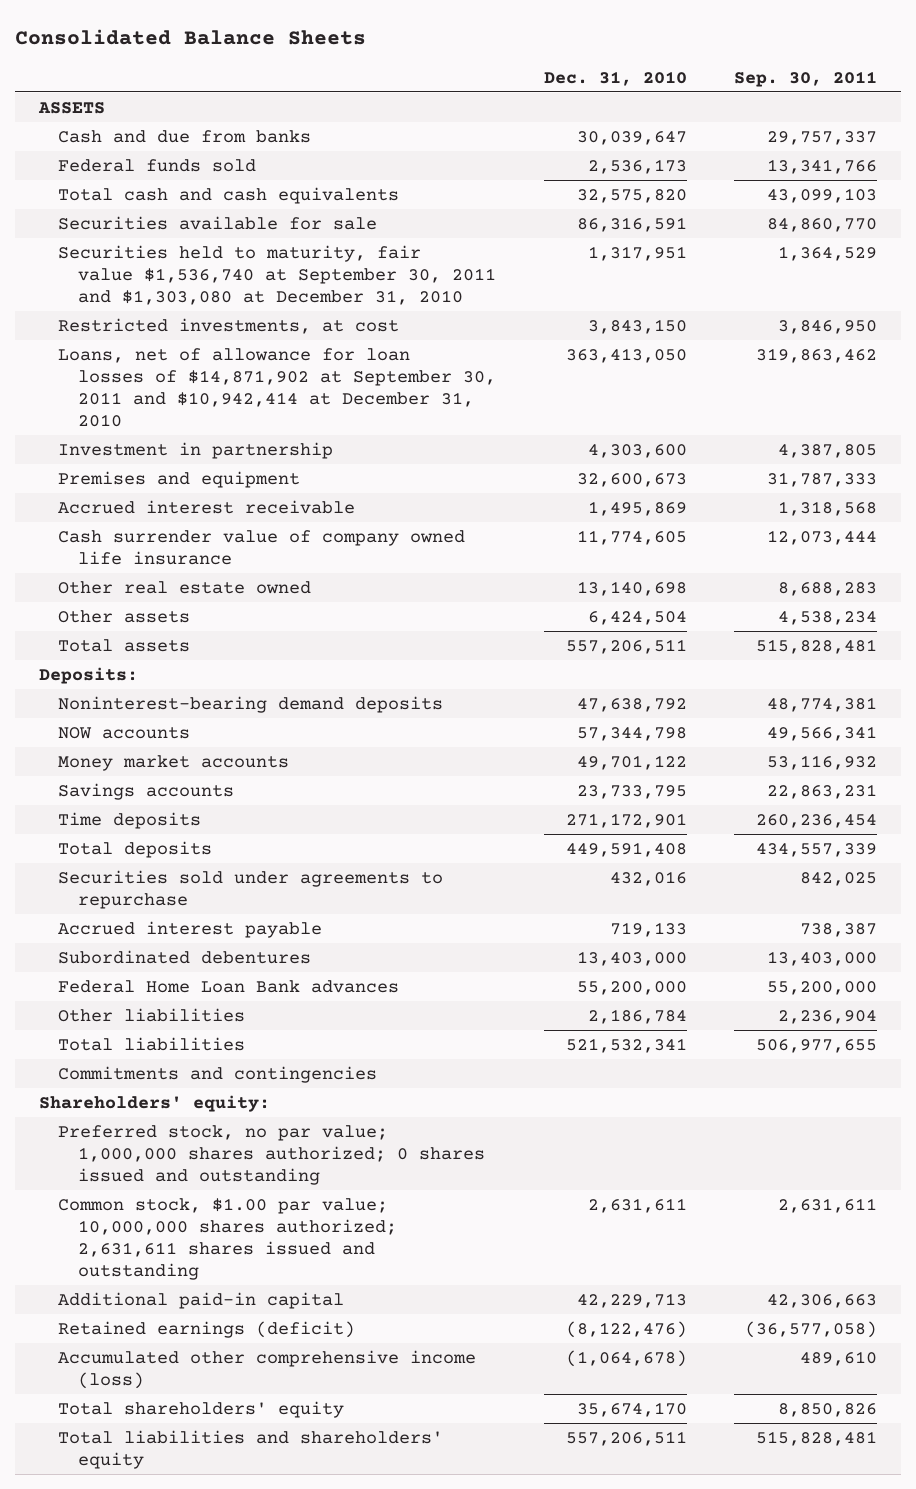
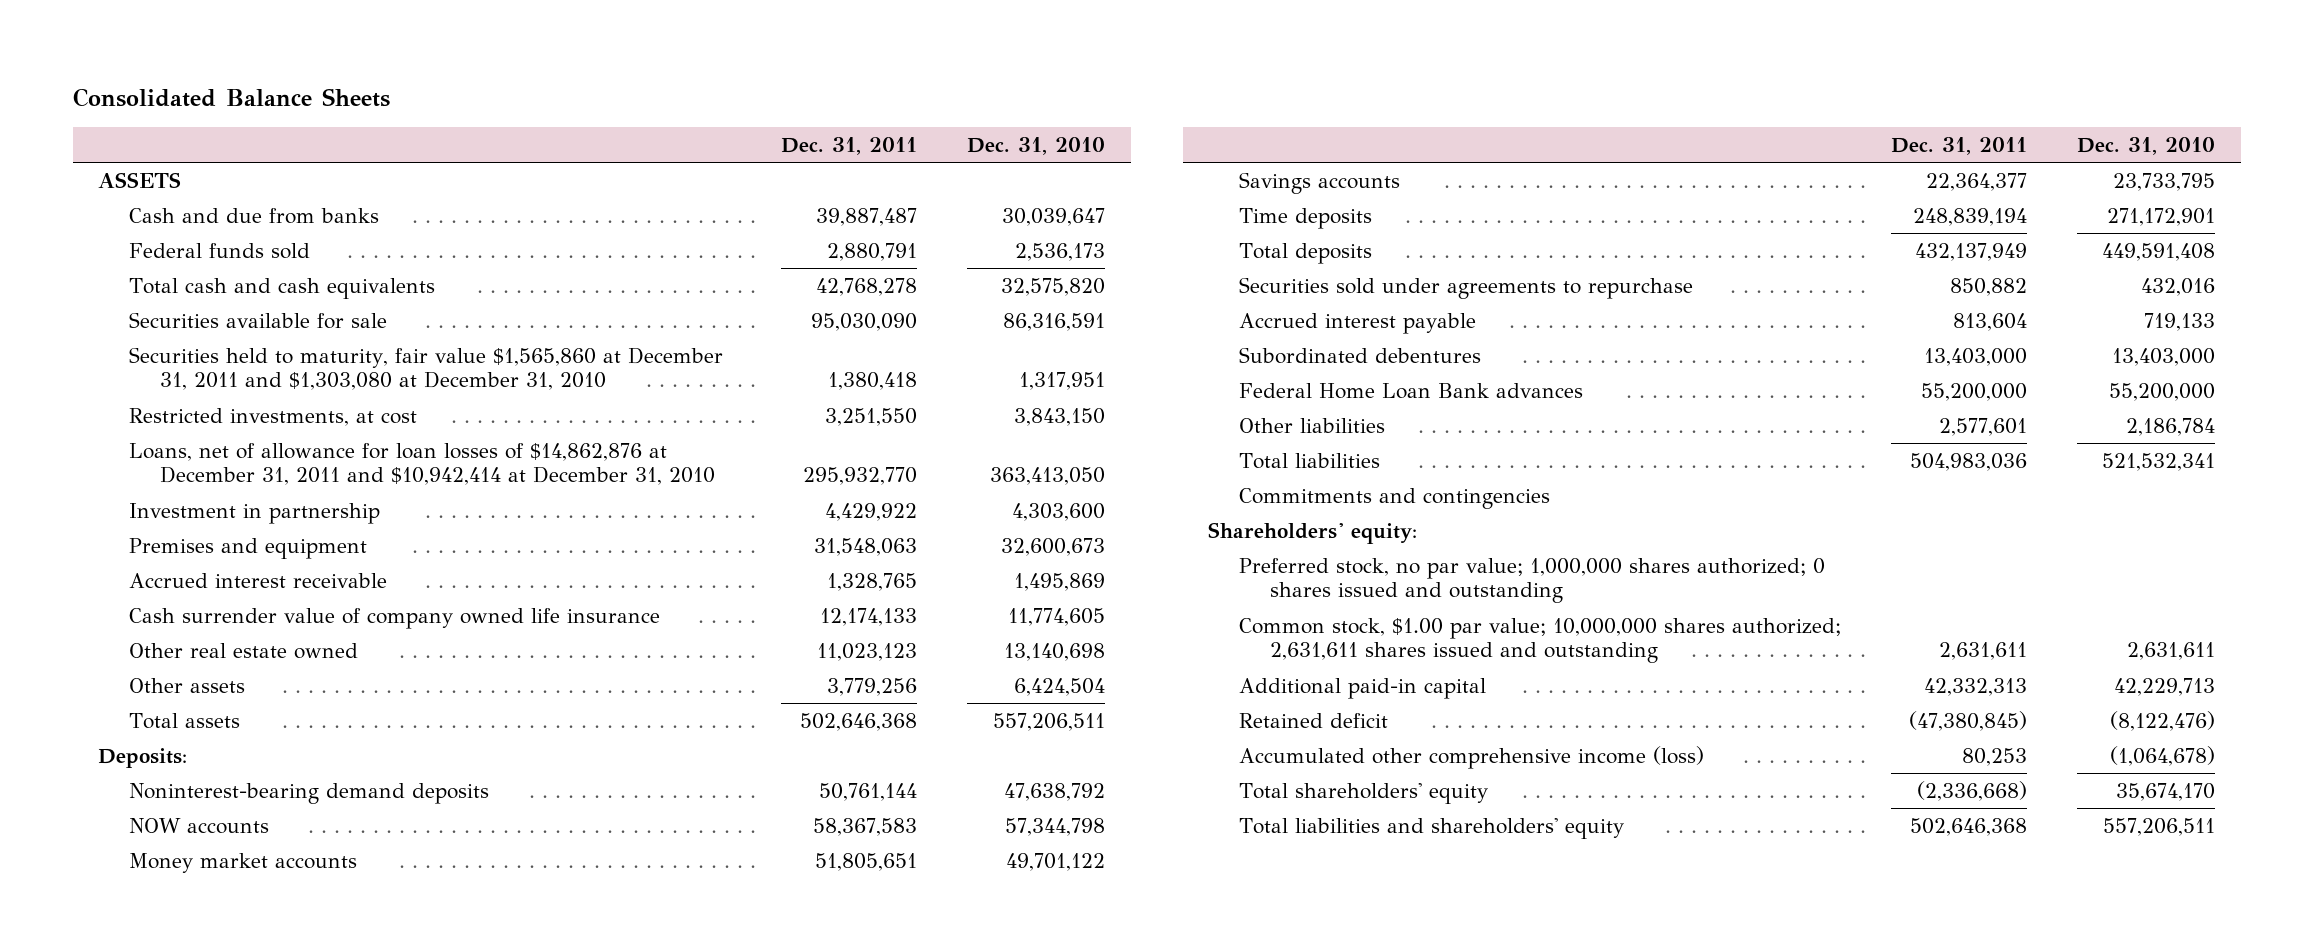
- | Dec. 31, 2010 | Sep. 30, 2011
+ | Dec. 31, 2011 | Dec. 31, 2010
- Securities held to maturity, fair value $1,536,740 at September 30, 2011 and $1,303,080 at December 31, 2010 | 1,317,951 | 1,364,529
+ Securities held to maturity, fair value $1,565,860 at December 31, 2011 and $1,303,080 at December 31, 2010 | 1,380,418 | 1,317,951
- Loans, net of allowance for loan losses of $14,871,902 at September 30, 2011 and $10,942,414 at December 31, 2010 | 363,413,050 | 319,863,462
+ Loans, net of allowance for loan losses of $14,862,876 at December 31, 2011 and $10,942,414 at December 31, 2010 | 295,932,770 | 363,413,050
- Retained earnings (deficit) | (8,122,476) | (36,577,058)
+ Retained deficit | (47,380,845) | (8,122,476)

